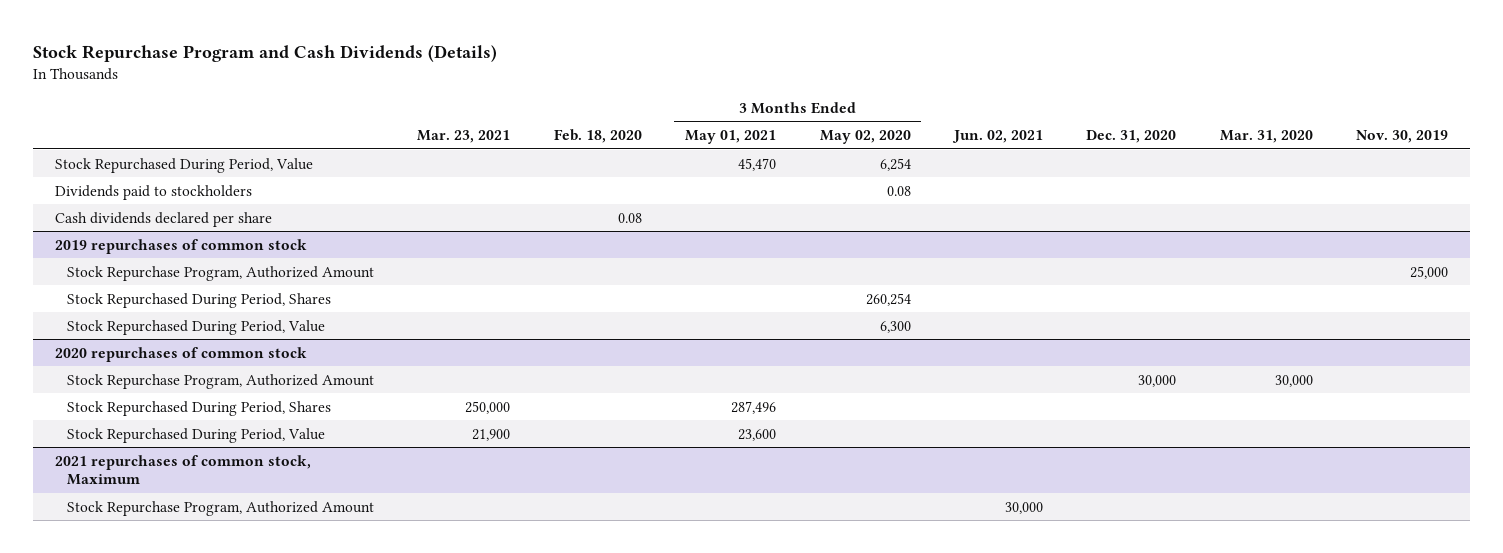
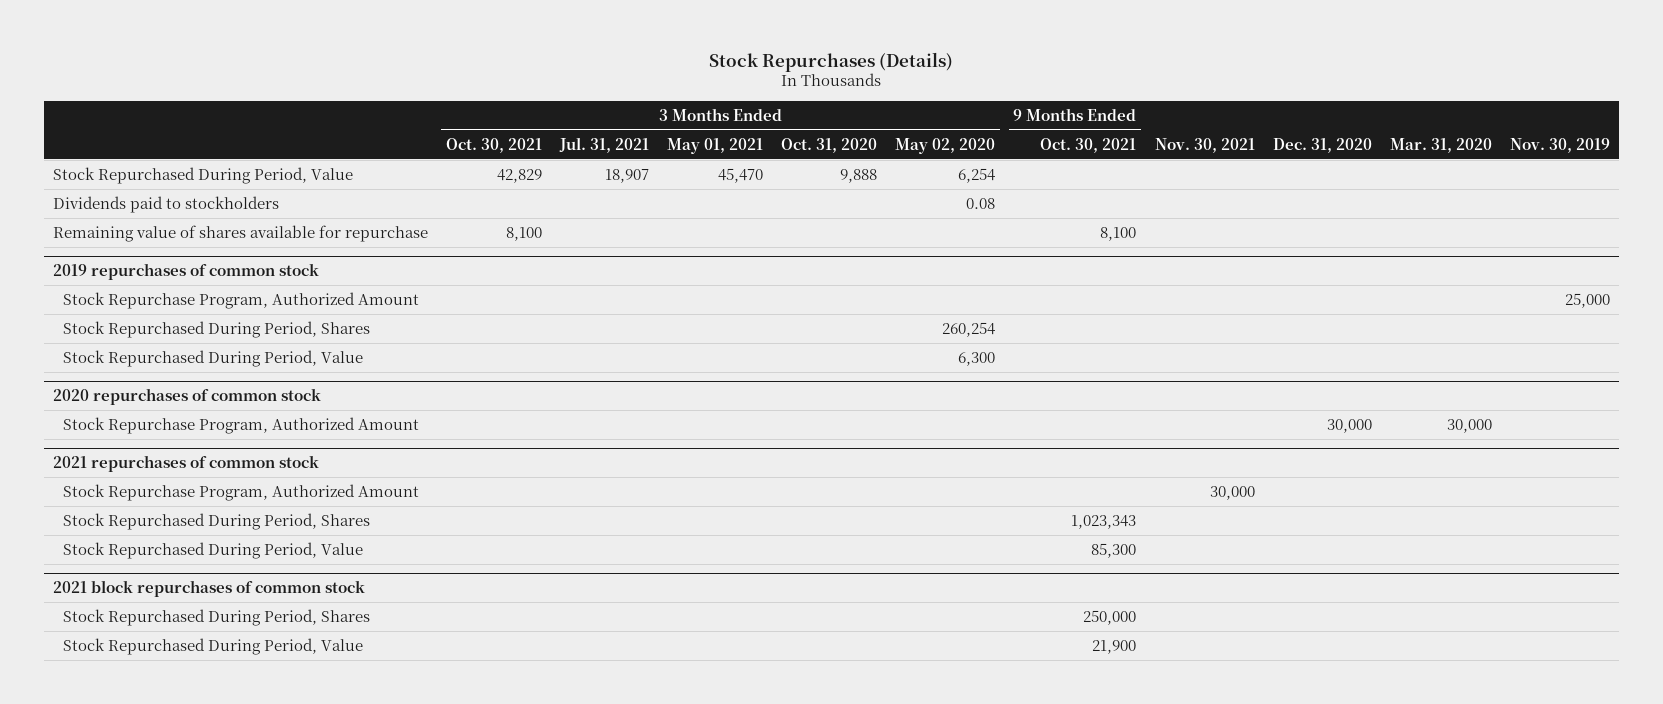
- Stock Repurchase Program and Cash Dividends (Details)
+ Stock Repurchases (Details)
- | Mar. 23, 2021 | Feb. 18, 2020 | 3 Months Ended May 01, 2021 | 3 Months Ended May 02, 2020 | Jun. 02, 2021 | Dec. 31, 2020 | Mar. 31, 2020 | Nov. 30, 2019
+ | 3 Months Ended Oct. 30, 2021 | 3 Months Ended Jul. 31, 2021 | 3 Months Ended May 01, 2021 | 3 Months Ended Oct. 31, 2020 | 3 Months Ended May 02, 2020 | 9 Months Ended Oct. 30, 2021 | Nov. 30, 2021 | Dec. 31, 2020 | Mar. 31, 2020 | Nov. 30, 2019
- Cash dividends declared per share | | 0.08 | | | | | |
+ Remaining value of shares available for repurchase | 8,100 | | | | | 8,100 | | | |
@ 2020 repurchases of common stock
- Stock Repurchased During Period, Shares | 250,000 | | 287,496 | | | | |
- Stock Repurchased During Period, Value | 21,900 | | 23,600 | | | | |
- 2021 repurchases of common stock, Maximum
+ 2021 repurchases of common stock
+ Stock Repurchased During Period, Shares | | | | | | 1,023,343 | | | |
+ Stock Repurchased During Period, Value | | | | | | 85,300 | | | |
+ 2021 block repurchases of common stock
+ Stock Repurchased During Period, Shares | | | | | | 250,000 | | | |
+ Stock Repurchased During Period, Value | | | | | | 21,900 | | | |

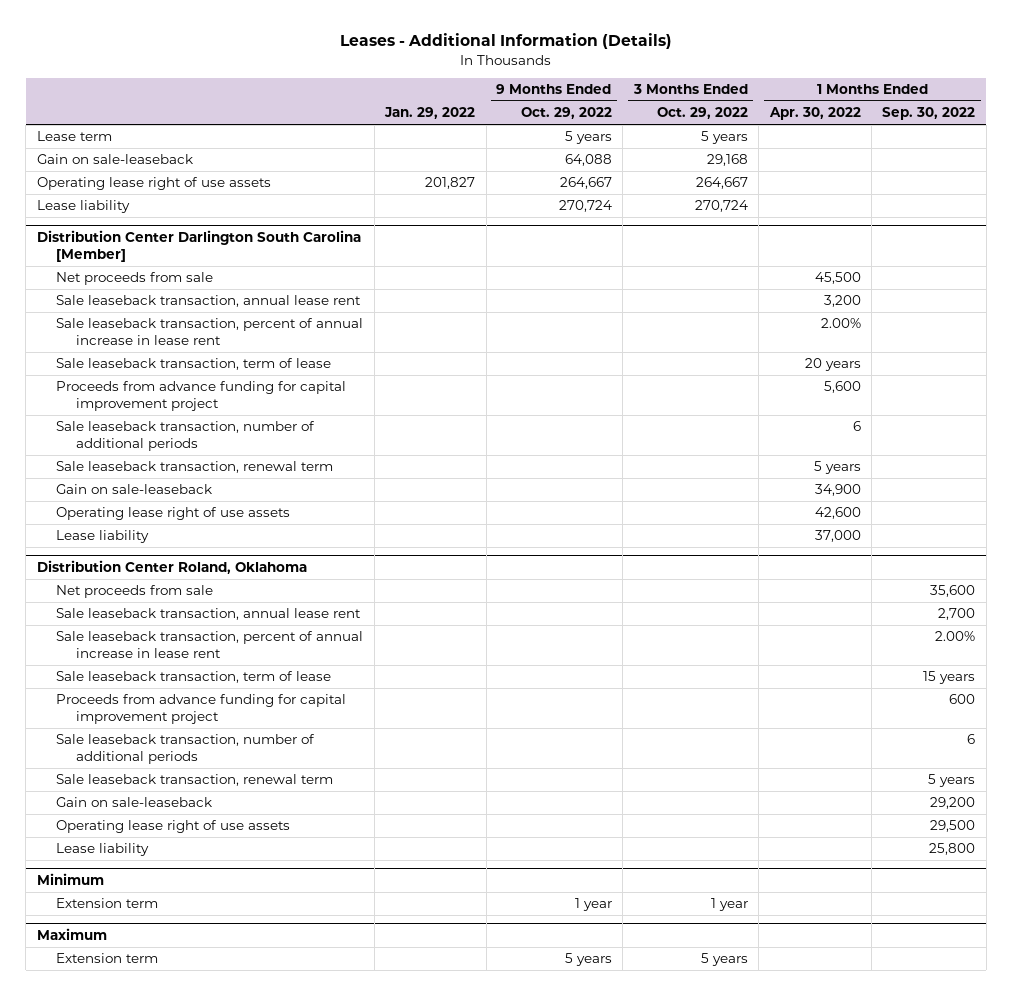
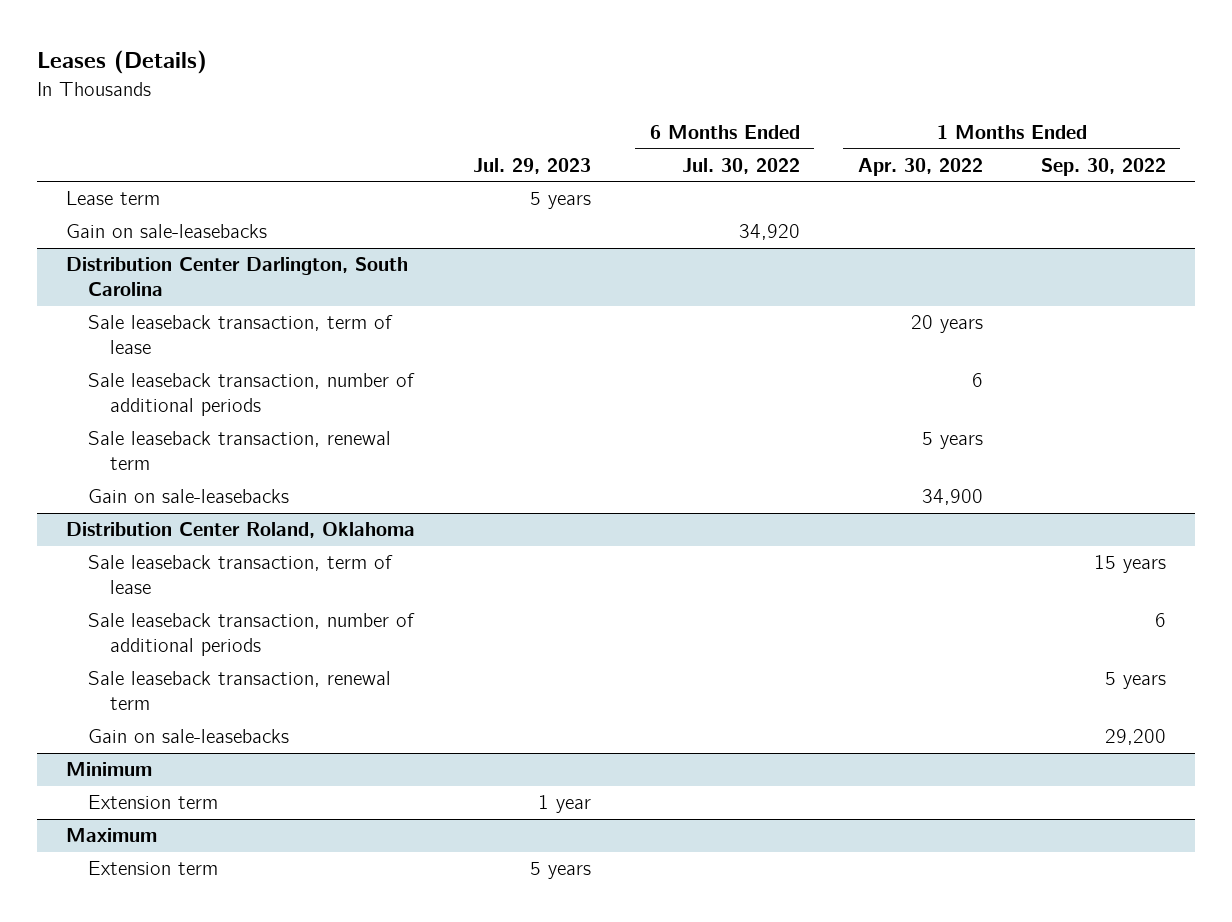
- Leases - Additional Information (Details)
+ Leases (Details)
- | Jan. 29, 2022 | 9 Months Ended Oct. 29, 2022 | 3 Months Ended Oct. 29, 2022 | 1 Months Ended Apr. 30, 2022 | 1 Months Ended Sep. 30, 2022
+ | Jul. 29, 2023 | 6 Months Ended Jul. 30, 2022 | 1 Months Ended Apr. 30, 2022 | 1 Months Ended Sep. 30, 2022
- Gain on sale-leaseback | | 64,088 | 29,168 | |
- Operating lease right of use assets | 201,827 | 264,667 | 264,667 | |
- Lease liability | | 270,724 | 270,724 | |
- Distribution Center Darlington South Carolina [Member]
- Net proceeds from sale | | | | 45,500 |
- Sale leaseback transaction, annual lease rent | | | | 3,200 |
- Sale leaseback transaction, percent of annual increase in lease rent | | | | 2.00% |
+ Gain on sale-leasebacks | | 34,920 | |
+ Distribution Center Darlington, South Carolina
- Proceeds from advance funding for capital improvement project | | | | 5,600 |
- Gain on sale-leaseback | | | | 34,900 |
- Operating lease right of use assets | | | | 42,600 |
- Lease liability | | | | 37,000 |
+ Gain on sale-leasebacks | | | 34,900 |
@ Distribution Center Roland, Oklahoma
- Net proceeds from sale | | | | | 35,600
- Sale leaseback transaction, annual lease rent | | | | | 2,700
- Sale leaseback transaction, percent of annual increase in lease rent | | | | | 2.00%
- Proceeds from advance funding for capital improvement project | | | | | 600
- Gain on sale-leaseback | | | | | 29,200
- Operating lease right of use assets | | | | | 29,500
- Lease liability | | | | | 25,800
+ Gain on sale-leasebacks | | | | 29,200

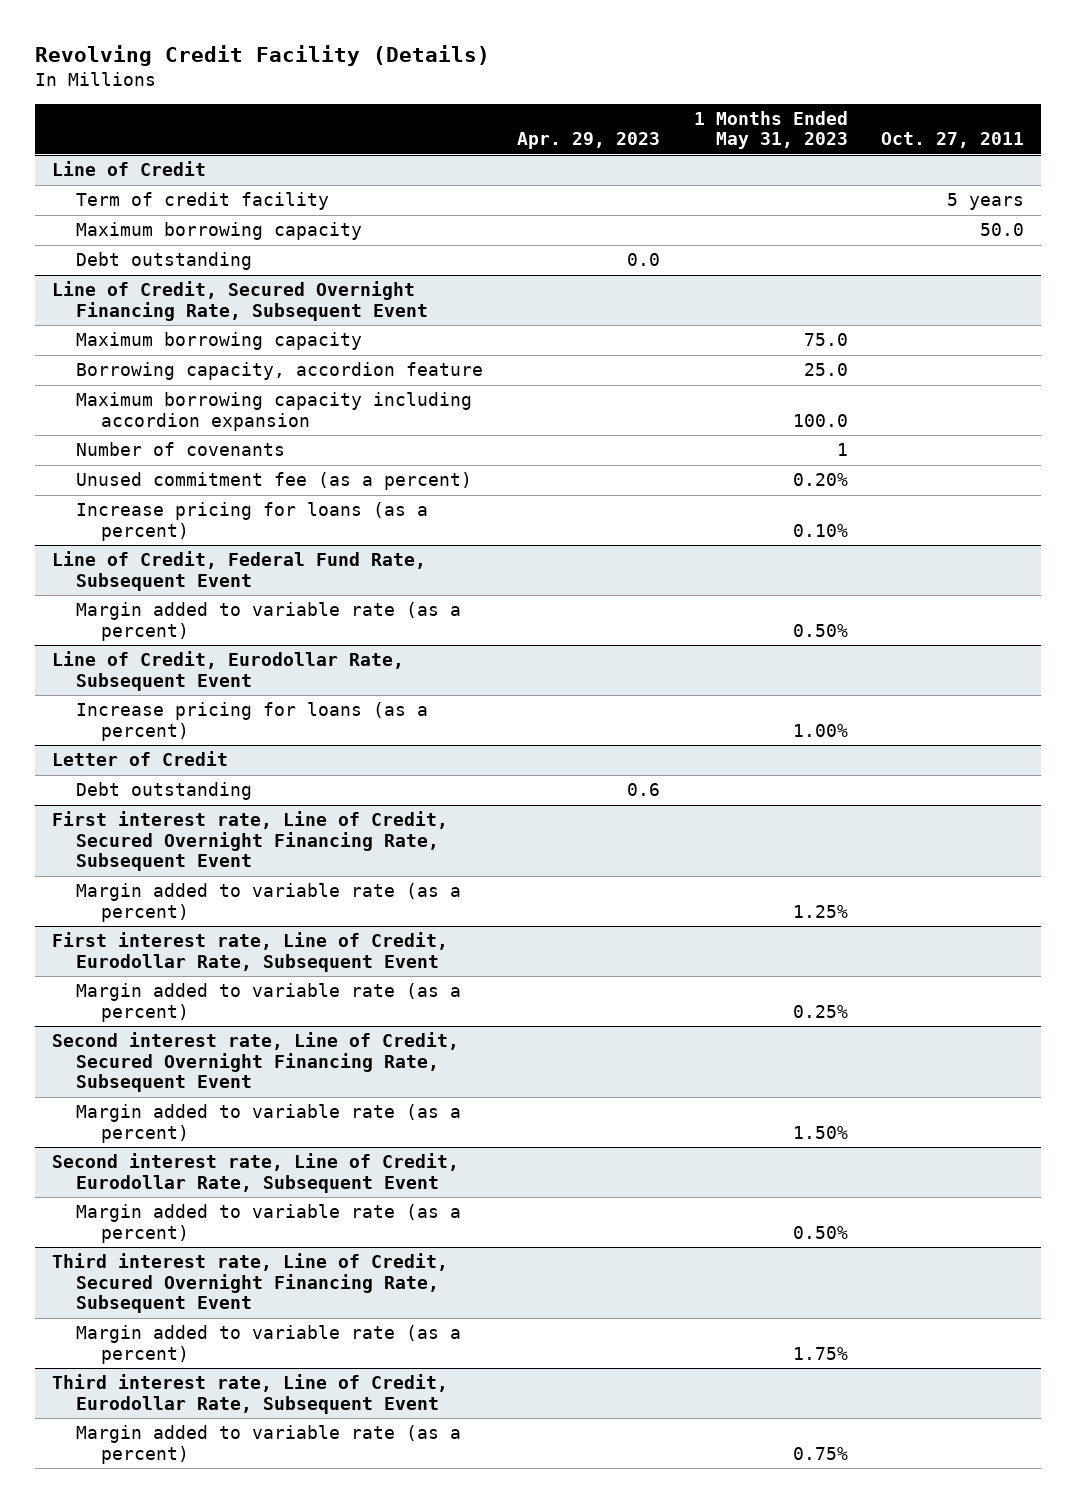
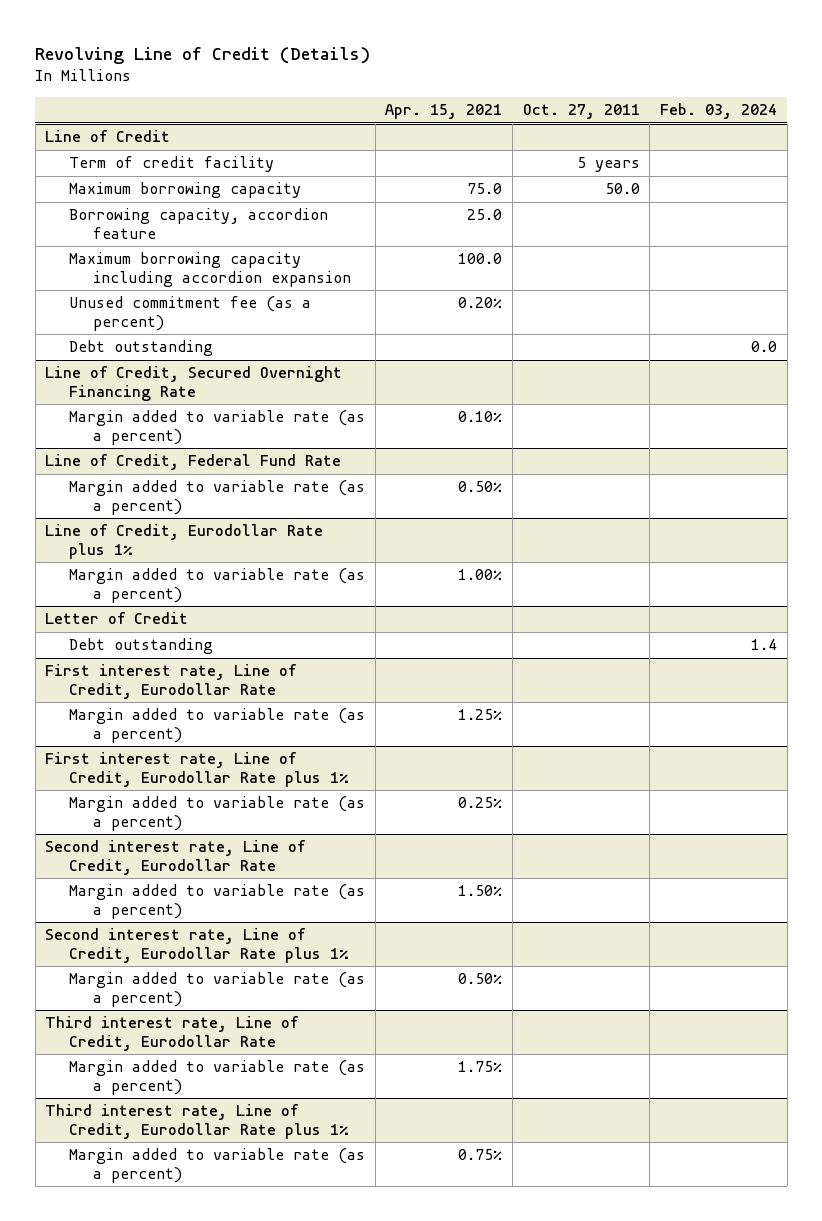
- Revolving Credit Facility (Details)
+ Revolving Line of Credit (Details)
- | Apr. 29, 2023 | 1 Months Ended May 31, 2023 | Oct. 27, 2011
+ | Apr. 15, 2021 | Oct. 27, 2011 | Feb. 03, 2024
@ Line of Credit
+ Borrowing capacity, accordion feature | 25.0 | |
+ Maximum borrowing capacity including accordion expansion | 100.0 | |
+ Unused commitment fee (as a percent) | 0.20% | |
- Line of Credit, Secured Overnight Financing Rate, Subsequent Event
- Maximum borrowing capacity | | 75.0 |
- Borrowing capacity, accordion feature | | 25.0 |
- Maximum borrowing capacity including accordion expansion | | 100.0 |
- Number of covenants | | 1 |
- Unused commitment fee (as a percent) | | 0.20% |
- Increase pricing for loans (as a percent) | | 0.10% |
- Line of Credit, Federal Fund Rate, Subsequent Event
+ Line of Credit, Secured Overnight Financing Rate
+ Margin added to variable rate (as a percent) | 0.10% | |
+ Line of Credit, Federal Fund Rate
- Line of Credit, Eurodollar Rate, Subsequent Event
- Increase pricing for loans (as a percent) | | 1.00% |
+ Line of Credit, Eurodollar Rate plus 1%
+ Margin added to variable rate (as a percent) | 1.00% | |
- First interest rate, Line of Credit, Secured Overnight Financing Rate, Subsequent Event
- Margin added to variable rate (as a percent) | | 1.25% |
- First interest rate, Line of Credit, Eurodollar Rate, Subsequent Event
+ First interest rate, Line of Credit, Eurodollar Rate
- Second interest rate, Line of Credit, Secured Overnight Financing Rate, Subsequent Event
- Margin added to variable rate (as a percent) | | 1.50% |
- Second interest rate, Line of Credit, Eurodollar Rate, Subsequent Event
+ First interest rate, Line of Credit, Eurodollar Rate plus 1%
+ Margin added to variable rate (as a percent) | 0.25% | |
+ Second interest rate, Line of Credit, Eurodollar Rate
- Third interest rate, Line of Credit, Secured Overnight Financing Rate, Subsequent Event
- Margin added to variable rate (as a percent) | | 1.75% |
- Third interest rate, Line of Credit, Eurodollar Rate, Subsequent Event
+ Second interest rate, Line of Credit, Eurodollar Rate plus 1%
+ Margin added to variable rate (as a percent) | 0.50% | |
+ Third interest rate, Line of Credit, Eurodollar Rate
+ Third interest rate, Line of Credit, Eurodollar Rate plus 1%
+ Margin added to variable rate (as a percent) | 0.75% | |

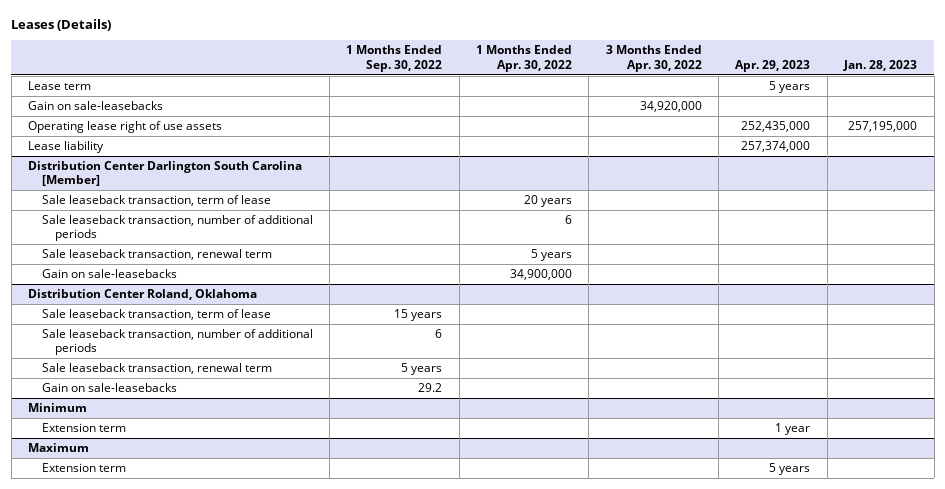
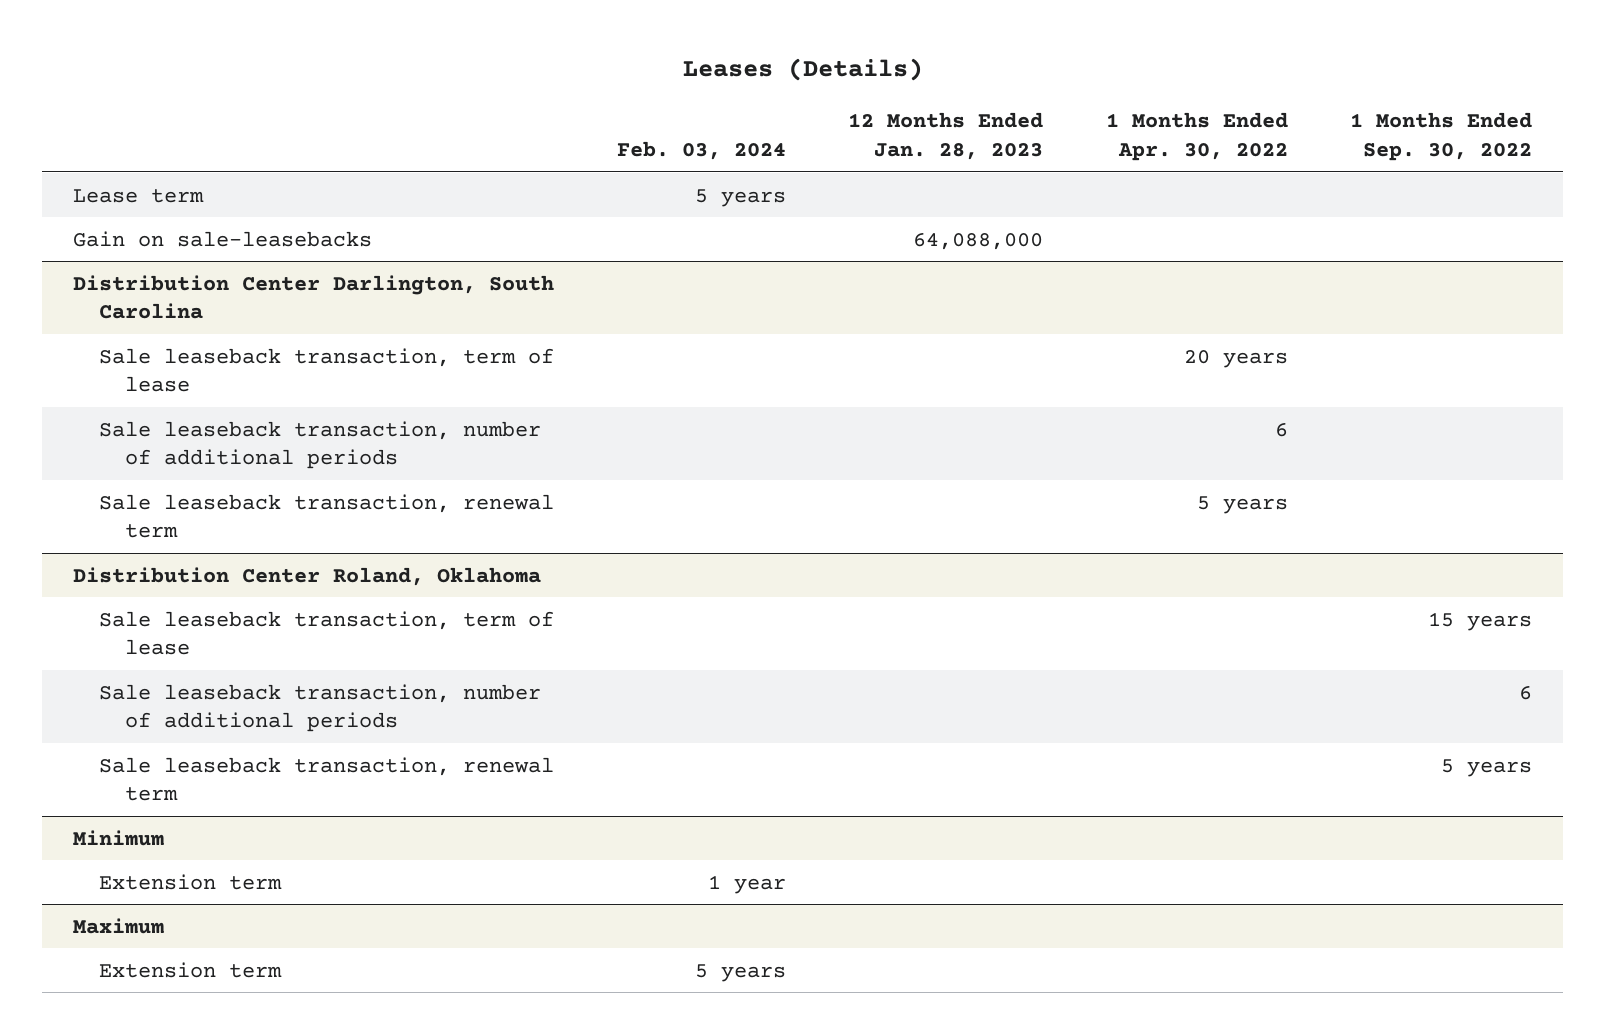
- | 1 Months Ended Sep. 30, 2022 | 1 Months Ended Apr. 30, 2022 | 3 Months Ended Apr. 30, 2022 | Apr. 29, 2023 | Jan. 28, 2023
+ | Feb. 03, 2024 | 12 Months Ended Jan. 28, 2023 | 1 Months Ended Apr. 30, 2022 | 1 Months Ended Sep. 30, 2022
- Operating lease right of use assets | | | | 252,435,000 | 257,195,000
- Lease liability | | | | 257,374,000 |
- Distribution Center Darlington South Carolina [Member]
+ Distribution Center Darlington, South Carolina
- Gain on sale-leasebacks | | 34,900,000 | | |
@ Distribution Center Roland, Oklahoma
- Gain on sale-leasebacks | 29.2 | | | |

